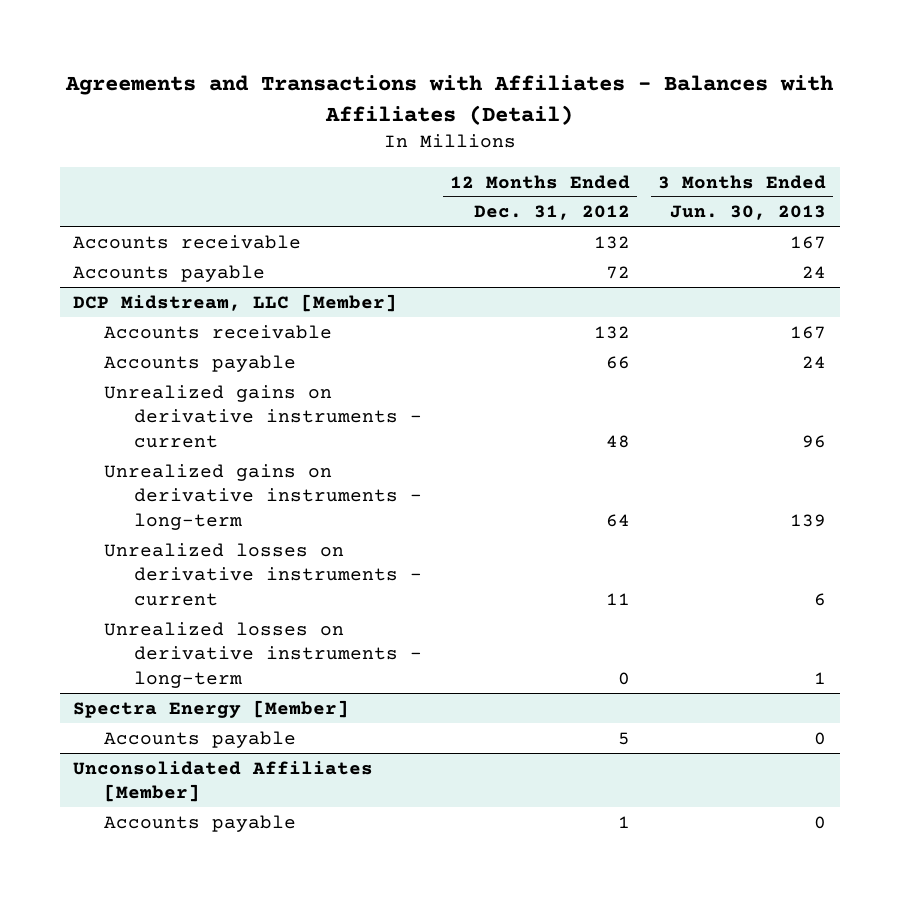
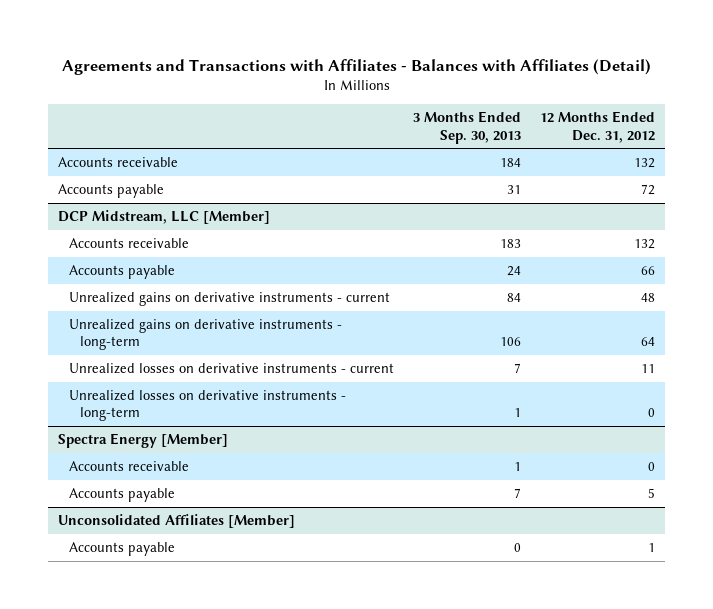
- | 12 Months Ended Dec. 31, 2012 | 3 Months Ended Jun. 30, 2013
+ | 3 Months Ended Sep. 30, 2013 | 12 Months Ended Dec. 31, 2012
@ Spectra Energy [Member]
+ Accounts receivable | 1 | 0

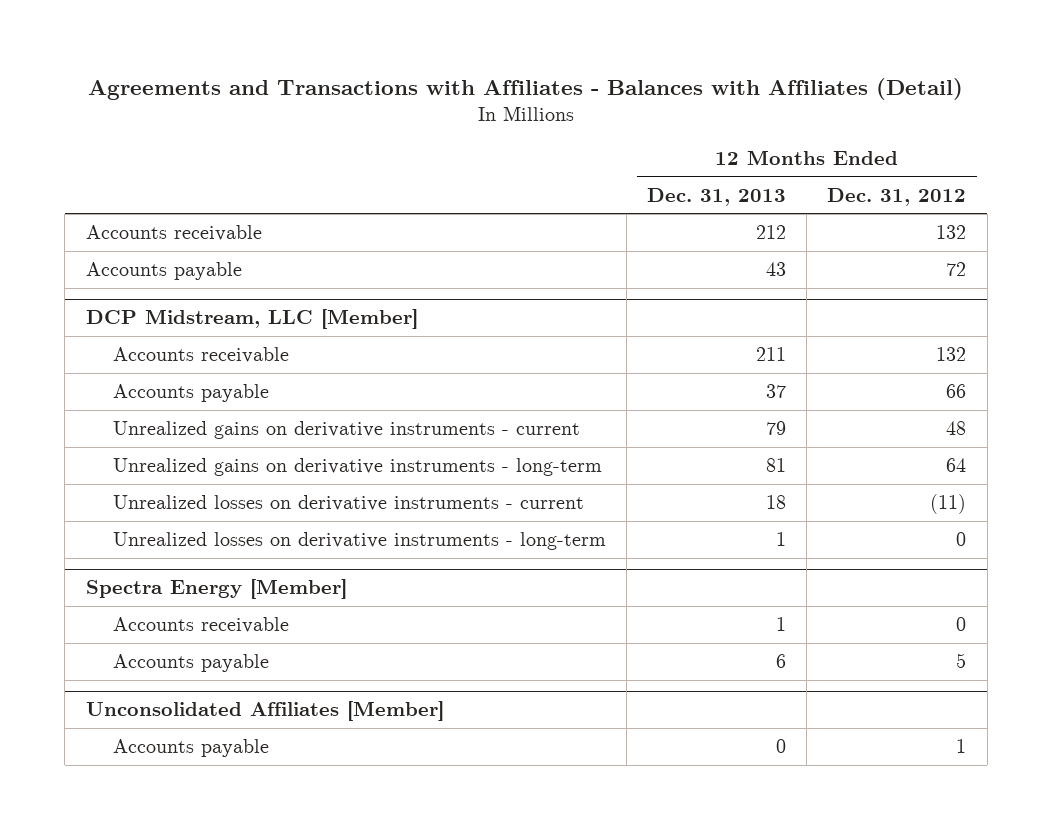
- | 3 Months Ended Sep. 30, 2013 | 12 Months Ended Dec. 31, 2012
+ | 12 Months Ended Dec. 31, 2013 | 12 Months Ended Dec. 31, 2012
@ DCP Midstream, LLC [Member]
- Unrealized losses on derivative instruments - current | 7 | 11
+ Unrealized losses on derivative instruments - current | 18 | (11)

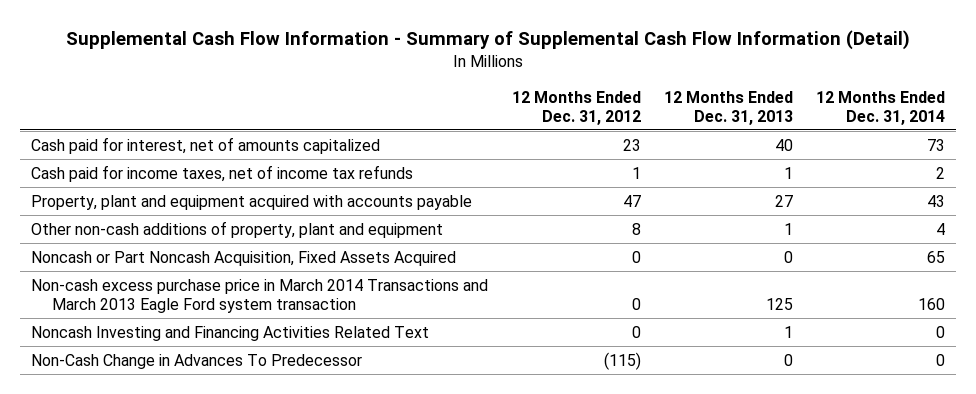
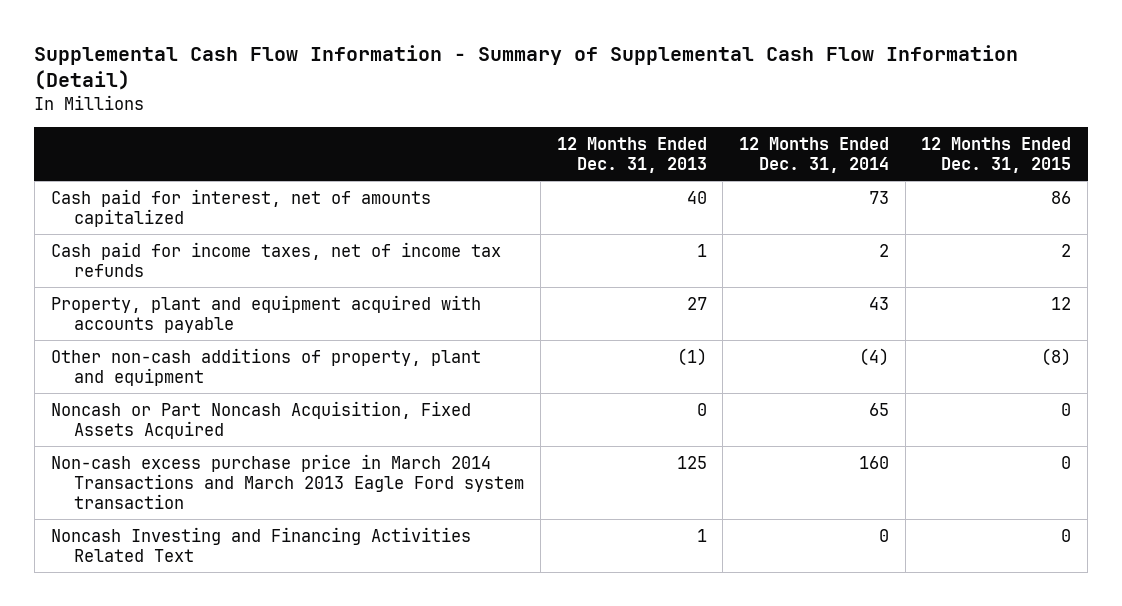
- | 12 Months Ended Dec. 31, 2012 | 12 Months Ended Dec. 31, 2013 | 12 Months Ended Dec. 31, 2014
+ | 12 Months Ended Dec. 31, 2013 | 12 Months Ended Dec. 31, 2014 | 12 Months Ended Dec. 31, 2015
- Other non-cash additions of property, plant and equipment | 8 | 1 | 4
+ Other non-cash additions of property, plant and equipment | (1) | (4) | (8)
- Non-Cash Change in Advances To Predecessor | (115) | 0 | 0

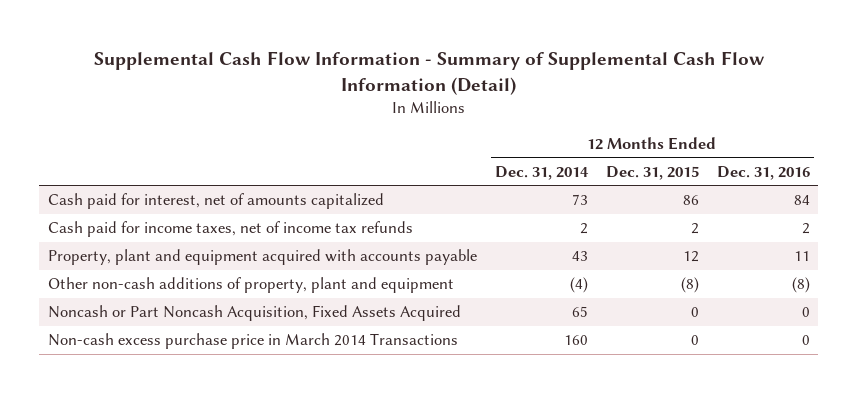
- | 12 Months Ended Dec. 31, 2013 | 12 Months Ended Dec. 31, 2014 | 12 Months Ended Dec. 31, 2015
+ | 12 Months Ended Dec. 31, 2014 | 12 Months Ended Dec. 31, 2015 | 12 Months Ended Dec. 31, 2016
- Non-cash excess purchase price in March 2014 Transactions and March 2013 Eagle Ford system transaction | 125 | 160 | 0
- Noncash Investing and Financing Activities Related Text | 1 | 0 | 0
+ Non-cash excess purchase price in March 2014 Transactions | 160 | 0 | 0

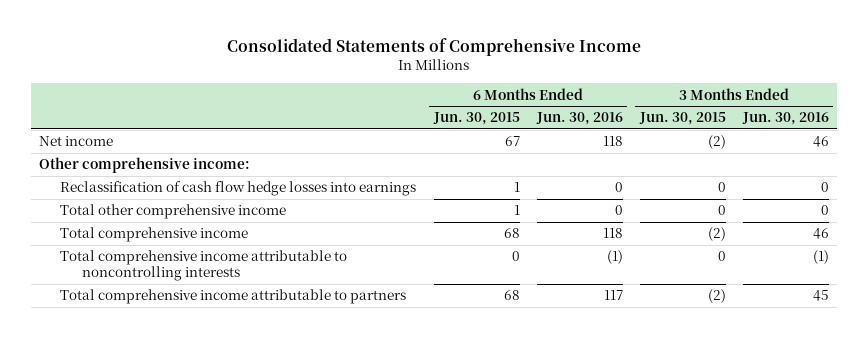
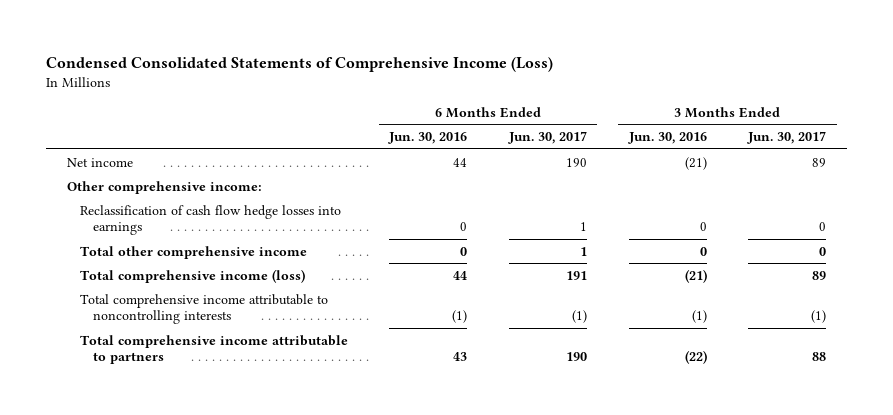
- Consolidated Statements of Comprehensive Income
+ Condensed Consolidated Statements of Comprehensive Income (Loss)
- | 6 Months Ended Jun. 30, 2015 | 6 Months Ended Jun. 30, 2016 | 3 Months Ended Jun. 30, 2015 | 3 Months Ended Jun. 30, 2016
+ | 6 Months Ended Jun. 30, 2016 | 6 Months Ended Jun. 30, 2017 | 3 Months Ended Jun. 30, 2016 | 3 Months Ended Jun. 30, 2017
- Net income | 67 | 118 | (2) | 46
+ Net income | 44 | 190 | (21) | 89
- Total comprehensive income | 68 | 118 | (2) | 46
+ Total comprehensive income (loss) | 44 | 191 | (21) | 89
- Total comprehensive income attributable to partners | 68 | 117 | (2) | 45
+ Total comprehensive income attributable to partners | 43 | 190 | (22) | 88

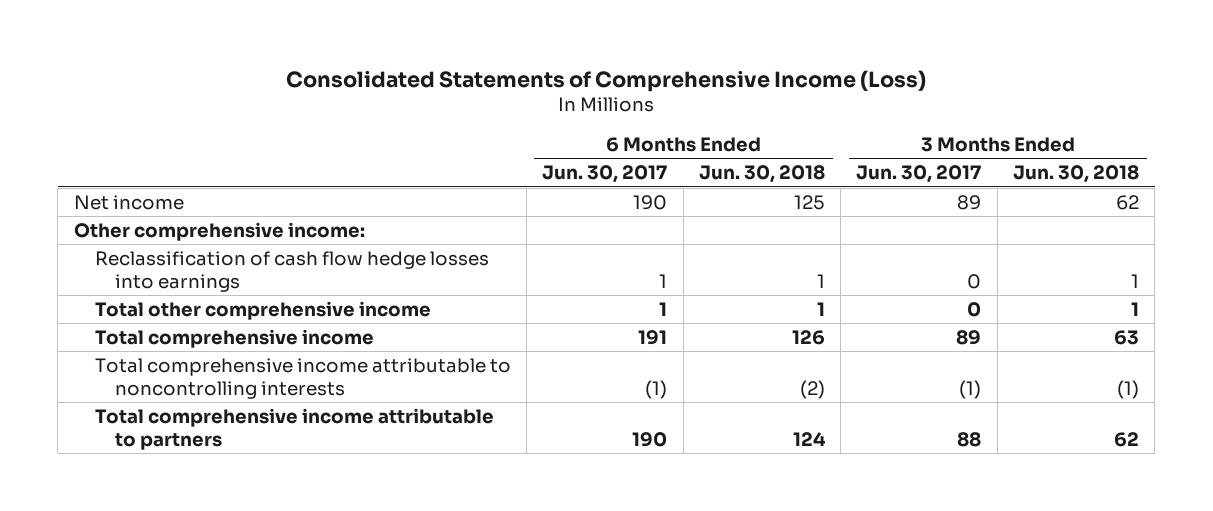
- Condensed Consolidated Statements of Comprehensive Income (Loss)
+ Consolidated Statements of Comprehensive Income (Loss)
- | 6 Months Ended Jun. 30, 2016 | 6 Months Ended Jun. 30, 2017 | 3 Months Ended Jun. 30, 2016 | 3 Months Ended Jun. 30, 2017
+ | 6 Months Ended Jun. 30, 2017 | 6 Months Ended Jun. 30, 2018 | 3 Months Ended Jun. 30, 2017 | 3 Months Ended Jun. 30, 2018
- Total comprehensive income (loss) | 44 | 191 | (21) | 89
+ Total comprehensive income | 191 | 126 | 89 | 63

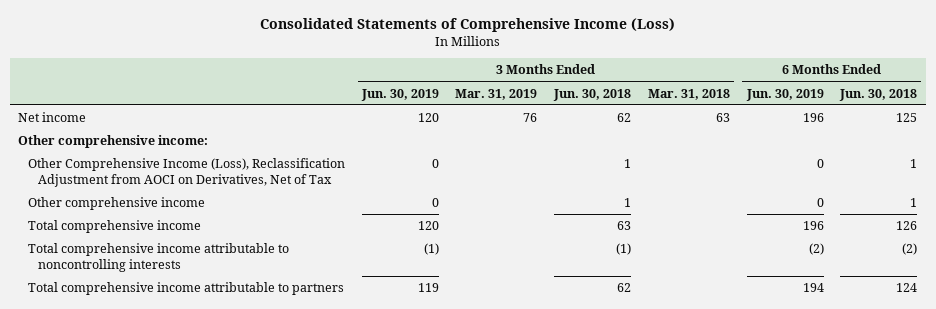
- | 6 Months Ended Jun. 30, 2017 | 6 Months Ended Jun. 30, 2018 | 3 Months Ended Jun. 30, 2017 | 3 Months Ended Jun. 30, 2018
+ | 3 Months Ended Jun. 30, 2019 | 3 Months Ended Mar. 31, 2019 | 3 Months Ended Jun. 30, 2018 | 3 Months Ended Mar. 31, 2018 | 6 Months Ended Jun. 30, 2019 | 6 Months Ended Jun. 30, 2018
- Reclassification of cash flow hedge losses into earnings | 1 | 1 | 0 | 1
- Total other comprehensive income | 1 | 1 | 0 | 1
+ Other Comprehensive Income (Loss), Reclassification Adjustment from AOCI on Derivatives, Net of Tax | 0 | | 1 | | 0 | 1
+ Other comprehensive income | 0 | | 1 | | 0 | 1

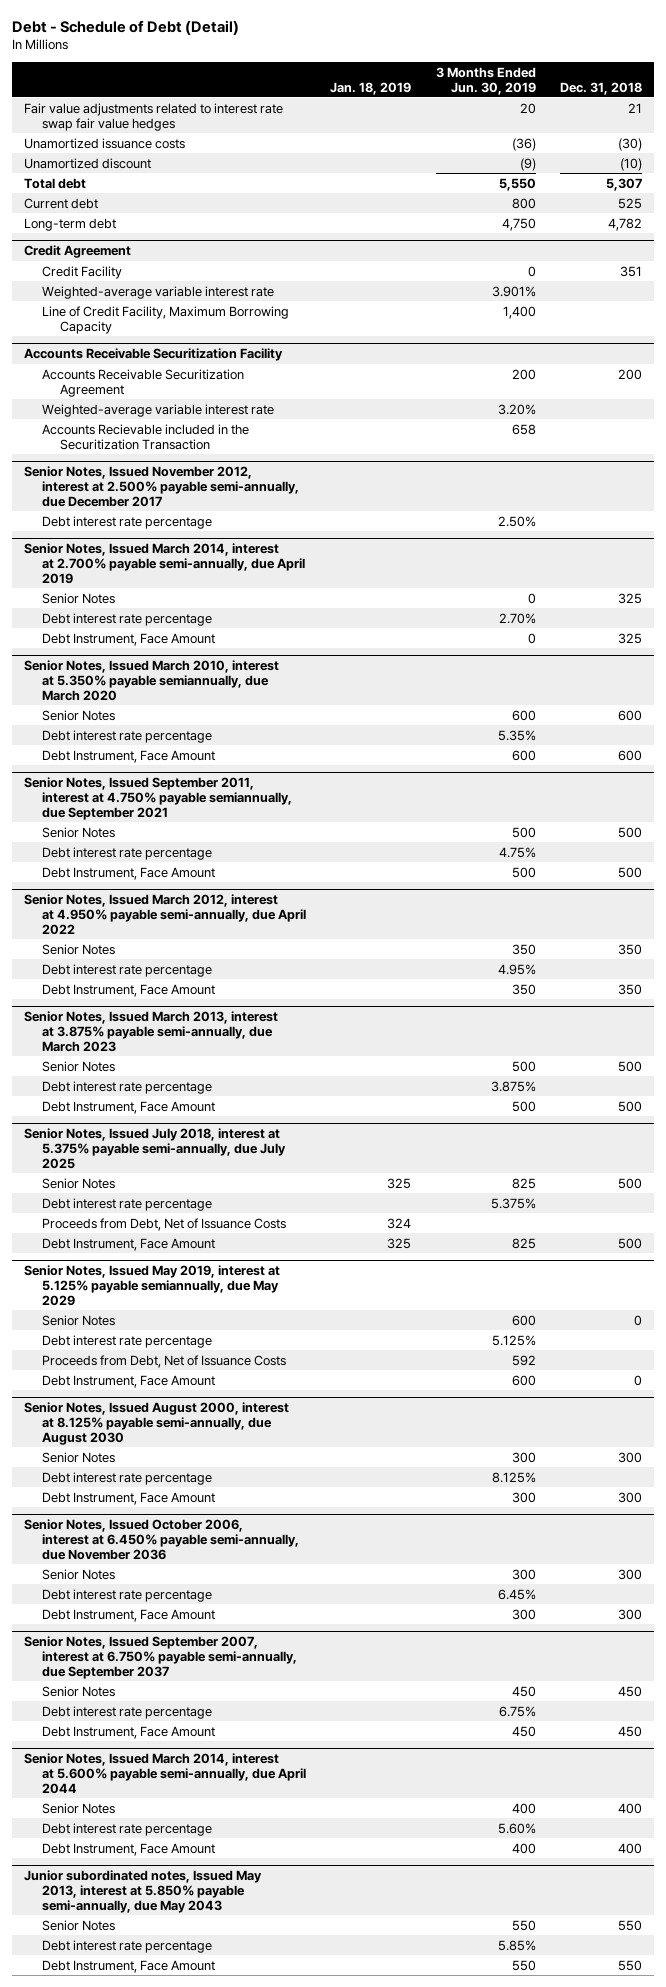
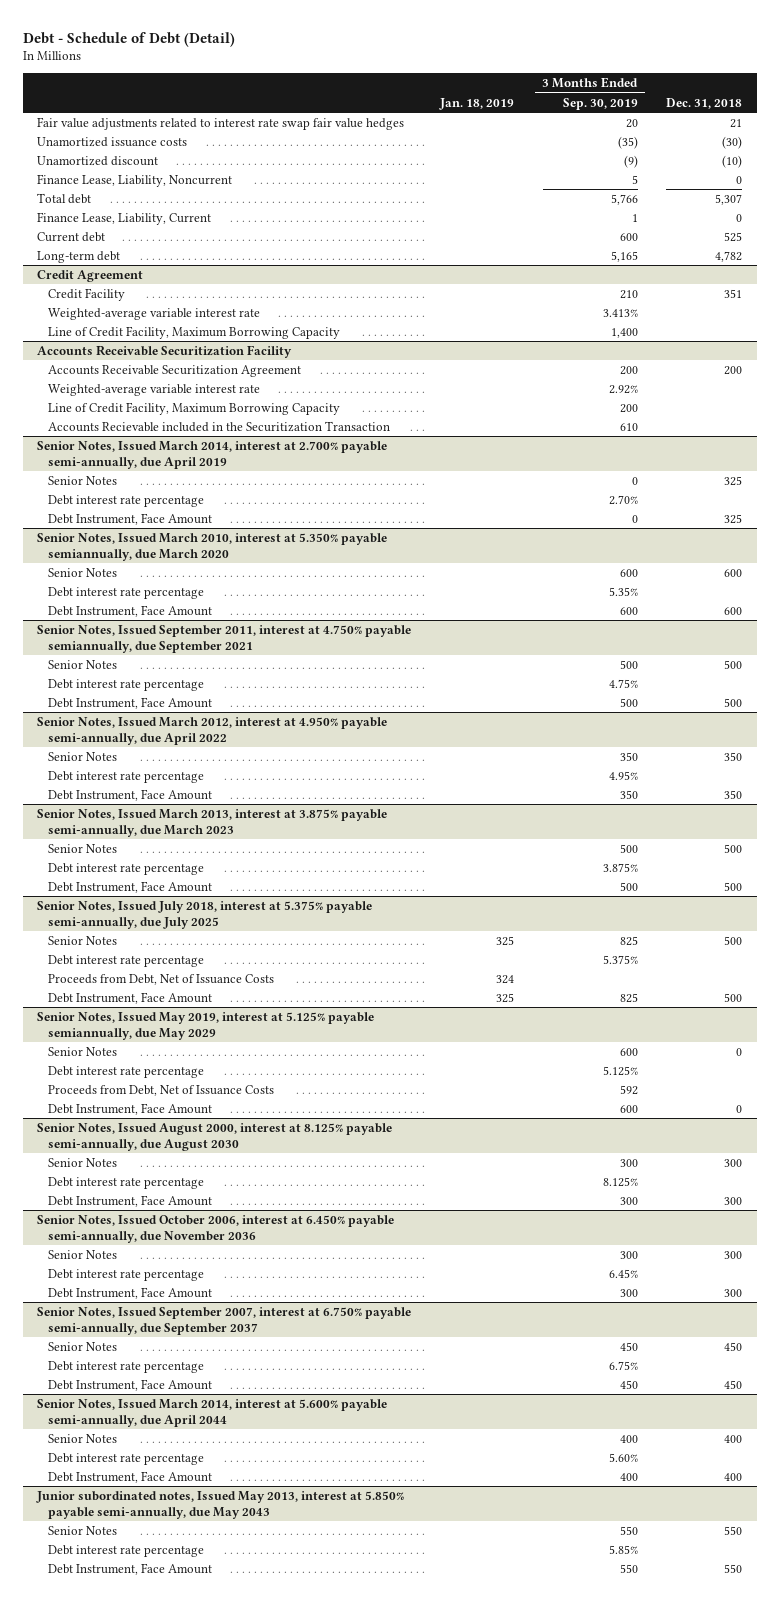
- | Jan. 18, 2019 | 3 Months Ended Jun. 30, 2019 | Dec. 31, 2018
+ | Jan. 18, 2019 | 3 Months Ended Sep. 30, 2019 | Dec. 31, 2018
+ Finance Lease, Liability, Noncurrent | | 5 | 0
+ Finance Lease, Liability, Current | | 1 | 0
@ Accounts Receivable Securitization Facility
+ Line of Credit Facility, Maximum Borrowing Capacity | | 200 |
- Senior Notes, Issued November 2012, interest at 2.500% payable semi-annually, due December 2017
- Debt interest rate percentage | | 2.50% |

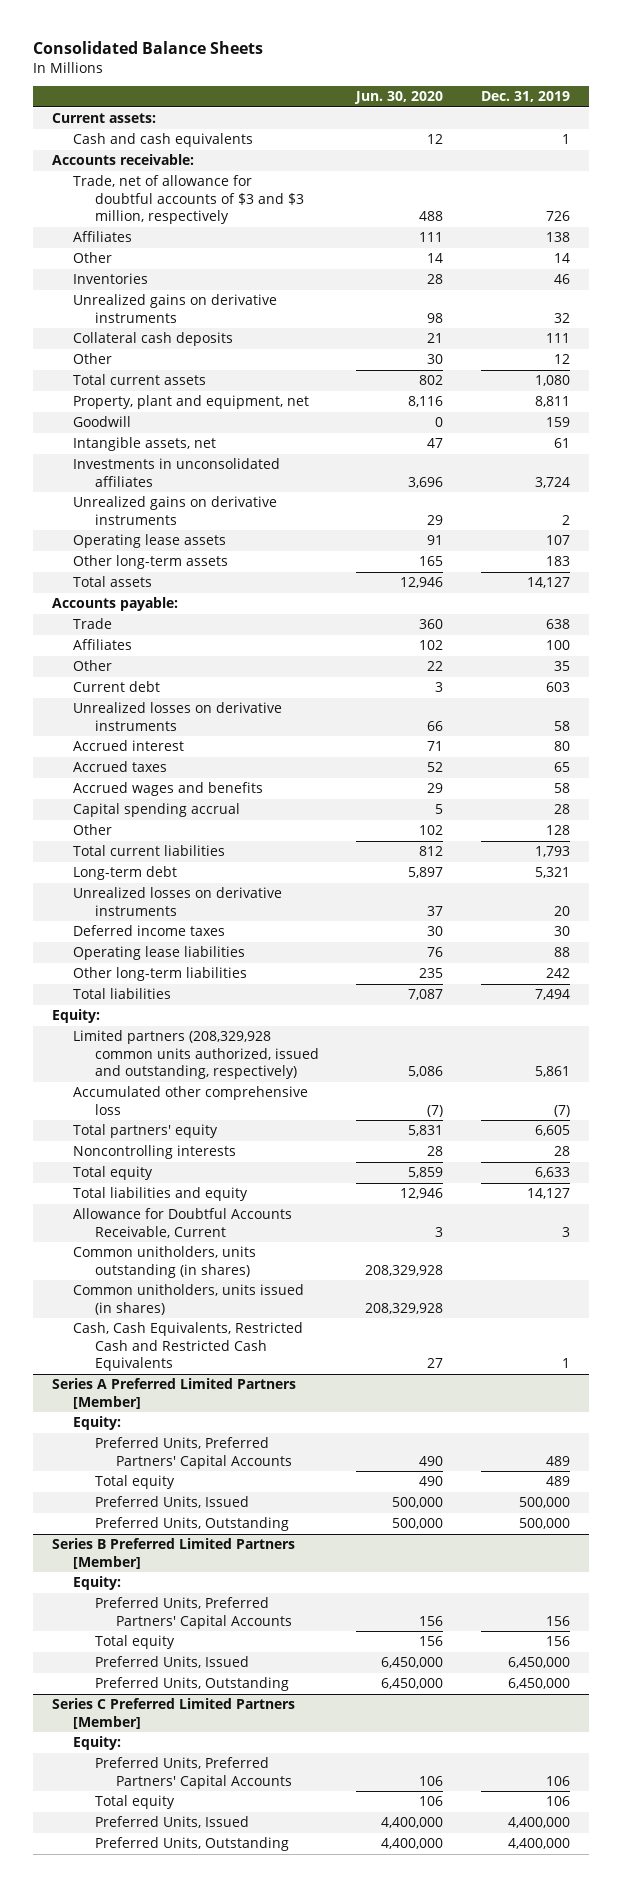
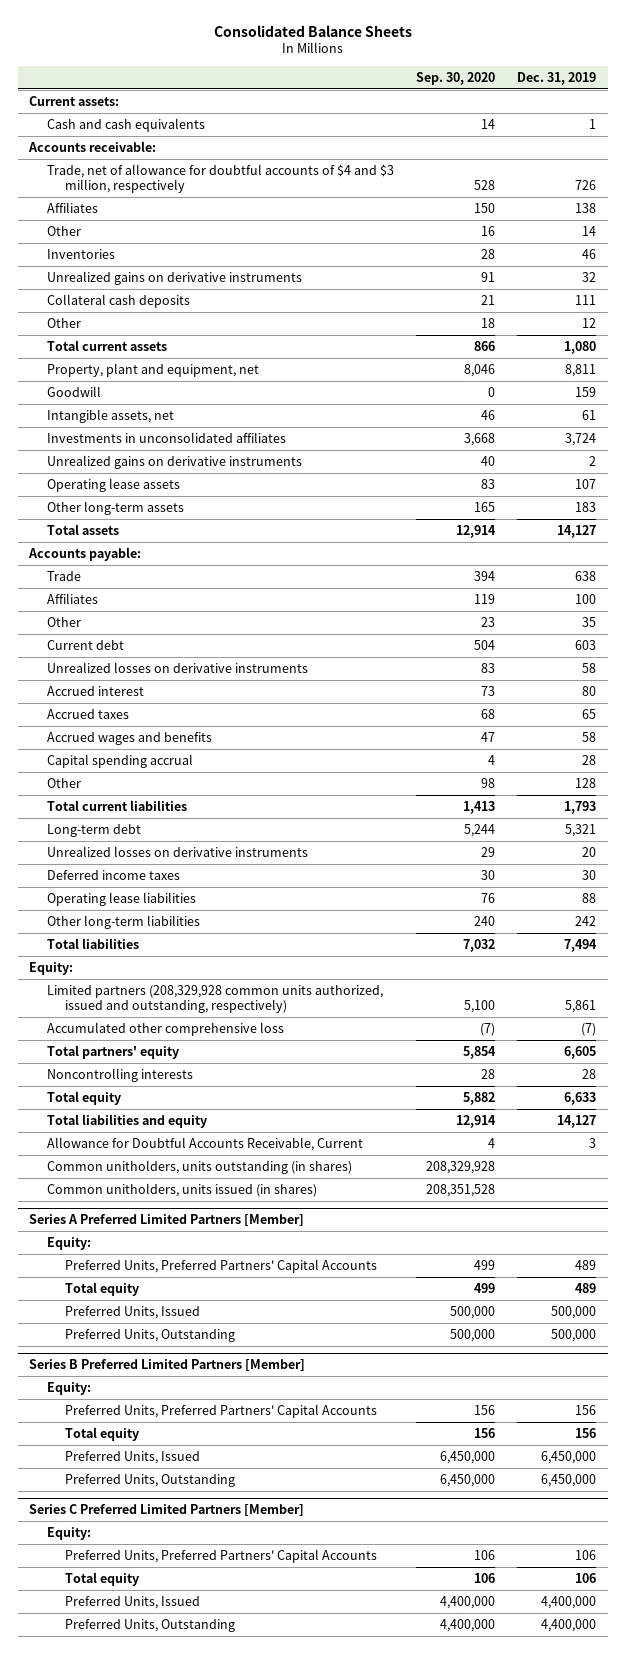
- | Jun. 30, 2020 | Dec. 31, 2019
+ | Sep. 30, 2020 | Dec. 31, 2019
- Trade, net of allowance for doubtful accounts of $3 and $3 million, respectively | 488 | 726
+ Trade, net of allowance for doubtful accounts of $4 and $3 million, respectively | 528 | 726
- Cash, Cash Equivalents, Restricted Cash and Restricted Cash Equivalents | 27 | 1

